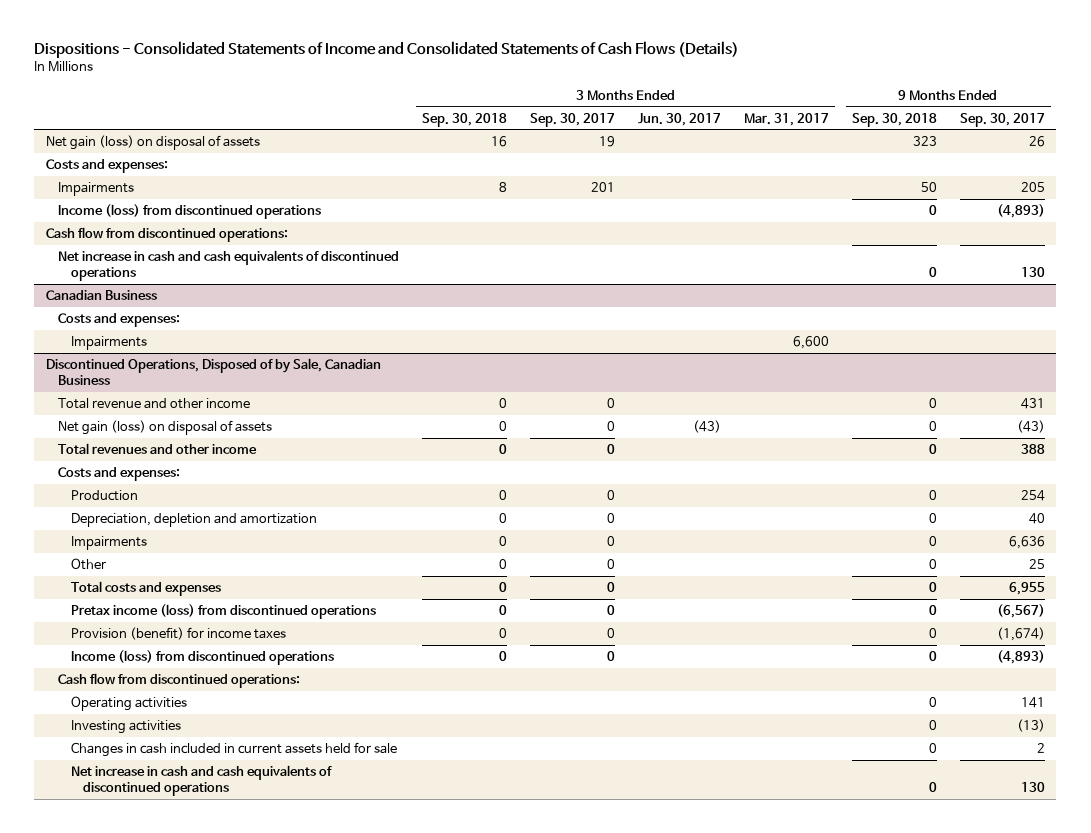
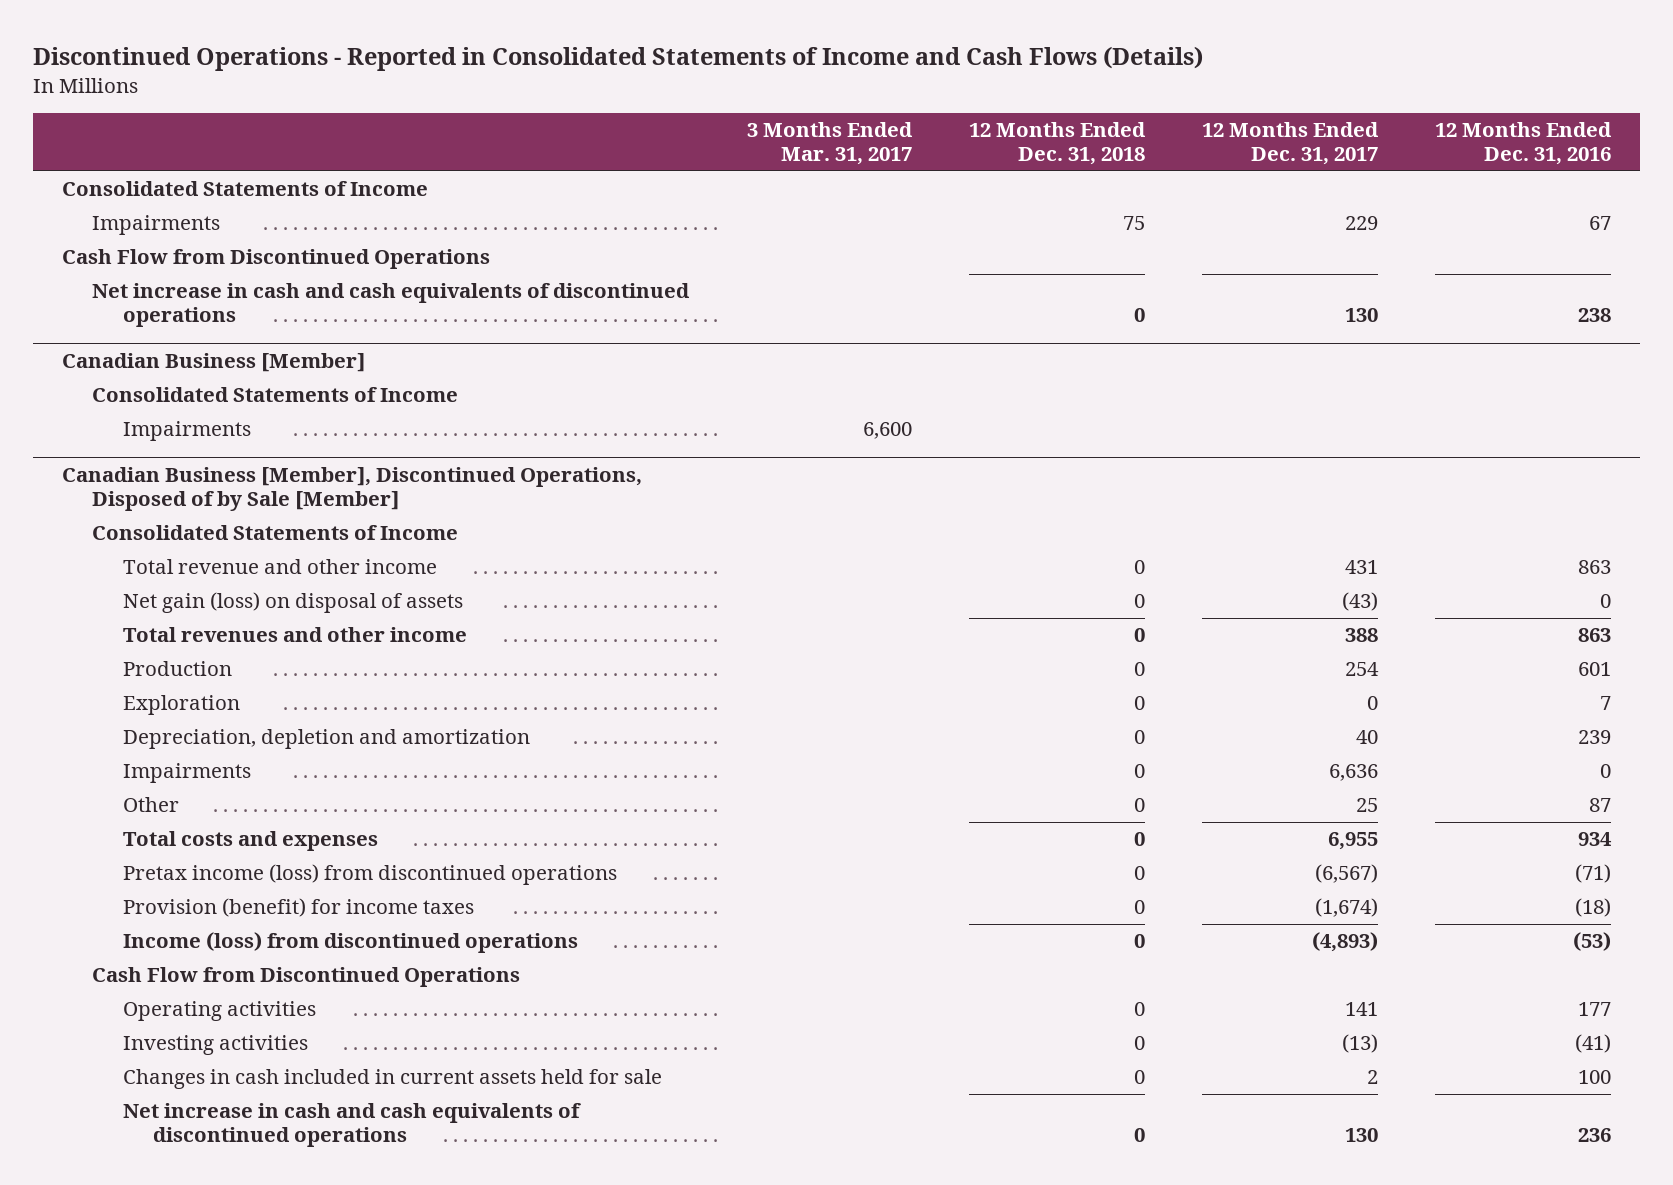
- Dispositions - Consolidated Statements of Income and Consolidated Statements of Cash Flows (Details)
+ Discontinued Operations - Reported in Consolidated Statements of Income and Cash Flows (Details)
- | 3 Months Ended Sep. 30, 2018 | 3 Months Ended Sep. 30, 2017 | 3 Months Ended Jun. 30, 2017 | 3 Months Ended Mar. 31, 2017 | 9 Months Ended Sep. 30, 2018 | 9 Months Ended Sep. 30, 2017
+ | 3 Months Ended Mar. 31, 2017 | 12 Months Ended Dec. 31, 2018 | 12 Months Ended Dec. 31, 2017 | 12 Months Ended Dec. 31, 2016
- Net gain (loss) on disposal of assets | 16 | 19 | | | 323 | 26
- Costs and expenses:
+ Consolidated Statements of Income
- Income (loss) from discontinued operations | | | | | 0 | (4,893)
- Cash flow from discontinued operations:
+ Cash Flow from Discontinued Operations
- Canadian Business
- Costs and expenses:
+ Canadian Business [Member]
+ Consolidated Statements of Income
- Discontinued Operations, Disposed of by Sale, Canadian Business
+ Canadian Business [Member], Discontinued Operations, Disposed of by Sale [Member]
+ Consolidated Statements of Income
- Costs and expenses:
+ Exploration | | 0 | 0 | 7
- Cash flow from discontinued operations:
+ Cash Flow from Discontinued Operations

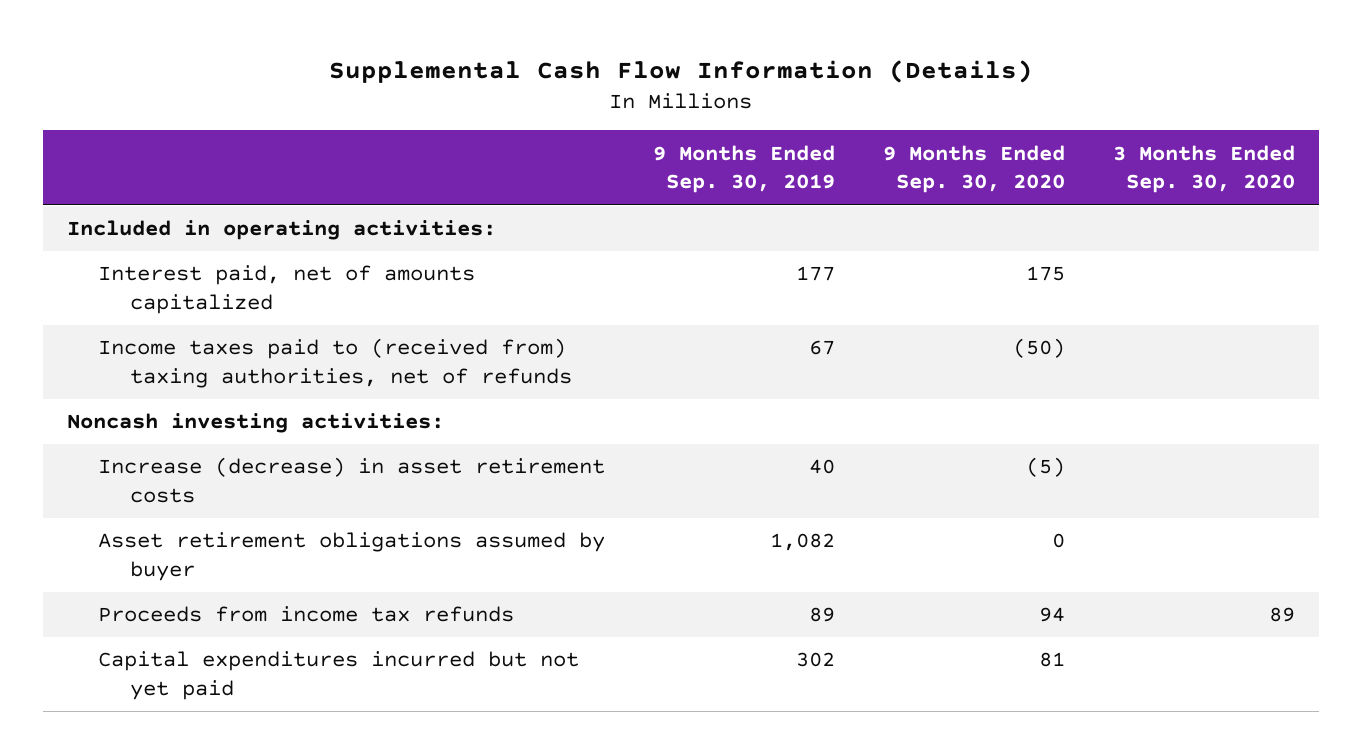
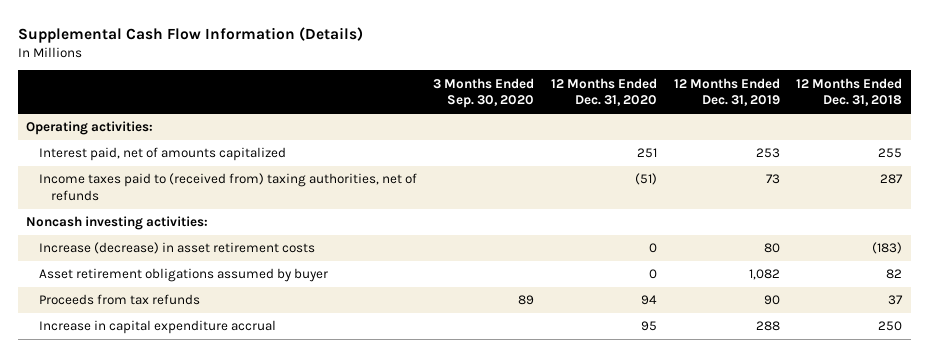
- | 9 Months Ended Sep. 30, 2019 | 9 Months Ended Sep. 30, 2020 | 3 Months Ended Sep. 30, 2020
+ | 3 Months Ended Sep. 30, 2020 | 12 Months Ended Dec. 31, 2020 | 12 Months Ended Dec. 31, 2019 | 12 Months Ended Dec. 31, 2018
- Included in operating activities:
+ Operating activities:
- Proceeds from income tax refunds | 89 | 94 | 89
- Capital expenditures incurred but not yet paid | 302 | 81 |
+ Proceeds from tax refunds | 89 | 94 | 90 | 37
+ Increase in capital expenditure accrual | | 95 | 288 | 250

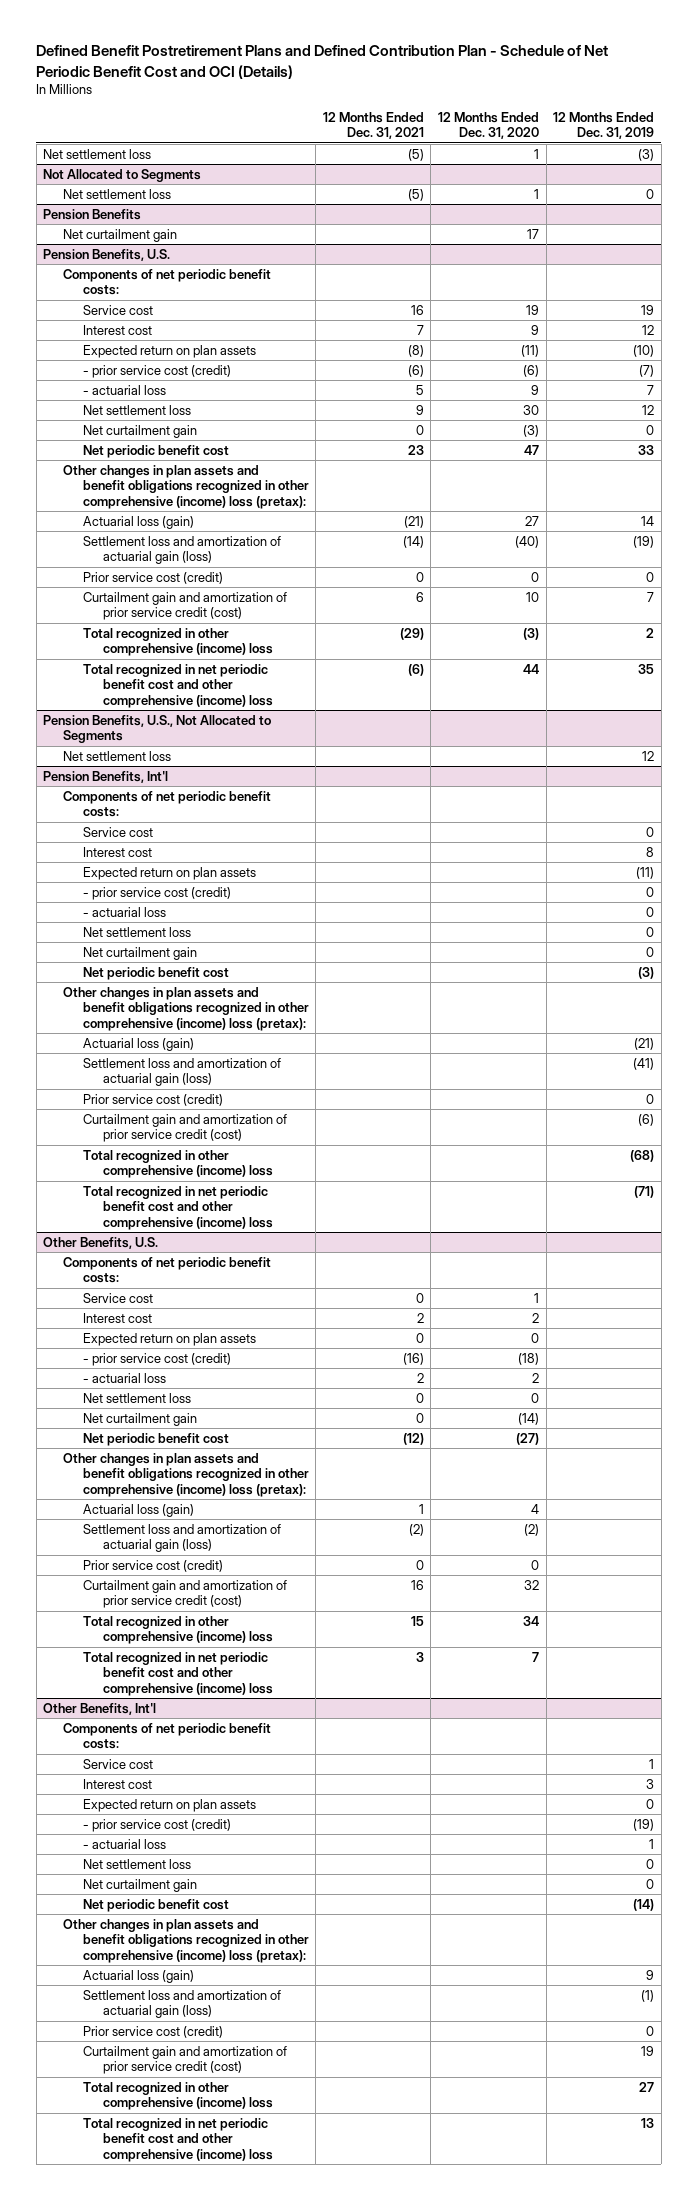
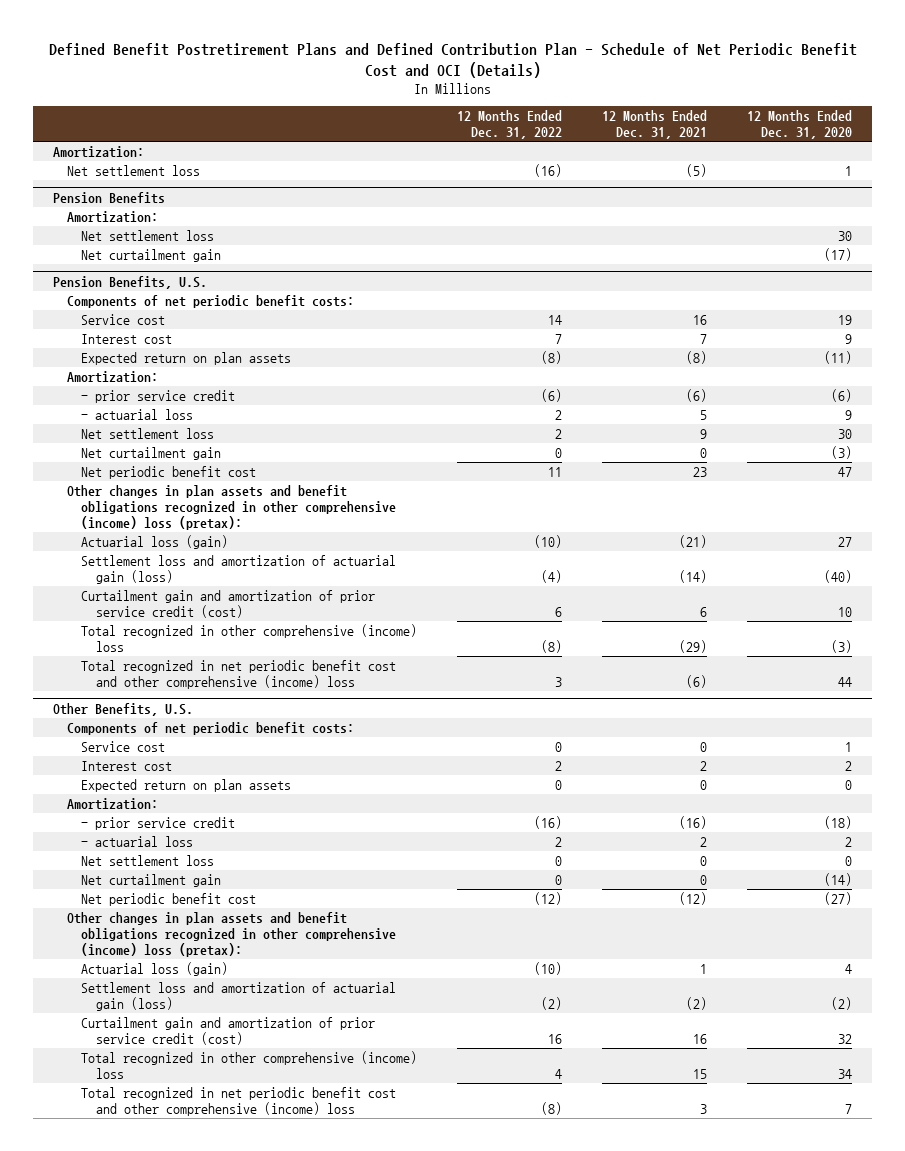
- | 12 Months Ended Dec. 31, 2021 | 12 Months Ended Dec. 31, 2020 | 12 Months Ended Dec. 31, 2019
+ | 12 Months Ended Dec. 31, 2022 | 12 Months Ended Dec. 31, 2021 | 12 Months Ended Dec. 31, 2020
+ Amortization:
- Not Allocated to Segments
- Net settlement loss | (5) | 1 | 0
@ Pension Benefits
- Net curtailment gain | | 17 |
+ Amortization:
+ Net settlement loss | | | 30
+ Net curtailment gain | | | (17)
@ Pension Benefits, U.S.
- - prior service cost (credit) | (6) | (6) | (7)
+ Amortization:
+ - prior service credit | (6) | (6) | (6)
- Prior service cost (credit) | 0 | 0 | 0
- Pension Benefits, U.S., Not Allocated to Segments
- Net settlement loss | | | 12
- Pension Benefits, Int'l
- Components of net periodic benefit costs:
- Service cost | | | 0
- Interest cost | | | 8
- Expected return on plan assets | | | (11)
- - prior service cost (credit) | | | 0
- - actuarial loss | | | 0
- Net settlement loss | | | 0
- Net curtailment gain | | | 0
- Net periodic benefit cost | | | (3)
- Other changes in plan assets and benefit obligations recognized in other comprehensive (income) loss (pretax):
- Actuarial loss (gain) | | | (21)
- Settlement loss and amortization of actuarial gain (loss) | | | (41)
- Prior service cost (credit) | | | 0
- Curtailment gain and amortization of prior service credit (cost) | | | (6)
- Total recognized in other comprehensive (income) loss | | | (68)
- Total recognized in net periodic benefit cost and other comprehensive (income) loss | | | (71)
@ Other Benefits, U.S.
- - prior service cost (credit) | (16) | (18) |
+ Amortization:
+ - prior service credit | (16) | (16) | (18)
- Prior service cost (credit) | 0 | 0 |
- Other Benefits, Int'l
- Components of net periodic benefit costs:
- Service cost | | | 1
- Interest cost | | | 3
- Expected return on plan assets | | | 0
- - prior service cost (credit) | | | (19)
- - actuarial loss | | | 1
- Net settlement loss | | | 0
- Net curtailment gain | | | 0
- Net periodic benefit cost | | | (14)
- Other changes in plan assets and benefit obligations recognized in other comprehensive (income) loss (pretax):
- Actuarial loss (gain) | | | 9
- Settlement loss and amortization of actuarial gain (loss) | | | (1)
- Prior service cost (credit) | | | 0
- Curtailment gain and amortization of prior service credit (cost) | | | 19
- Total recognized in other comprehensive (income) loss | | | 27
- Total recognized in net periodic benefit cost and other comprehensive (income) loss | | | 13

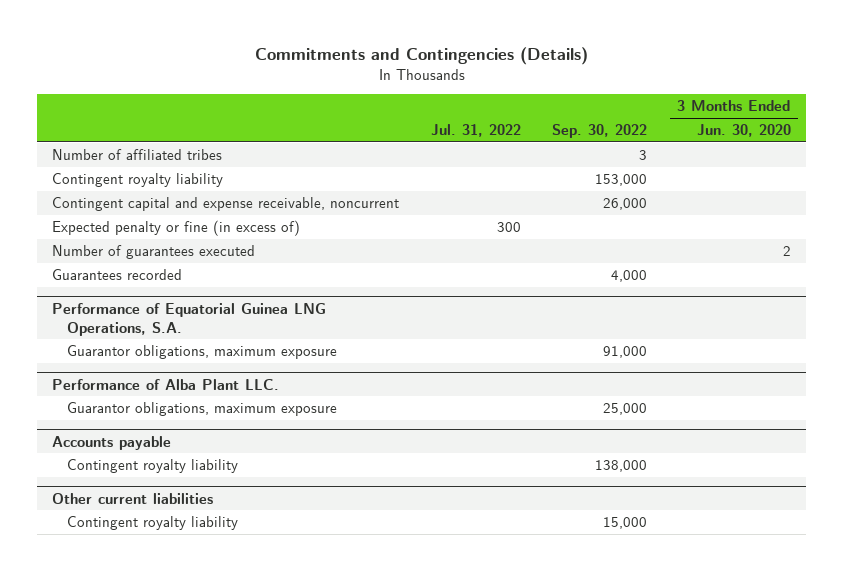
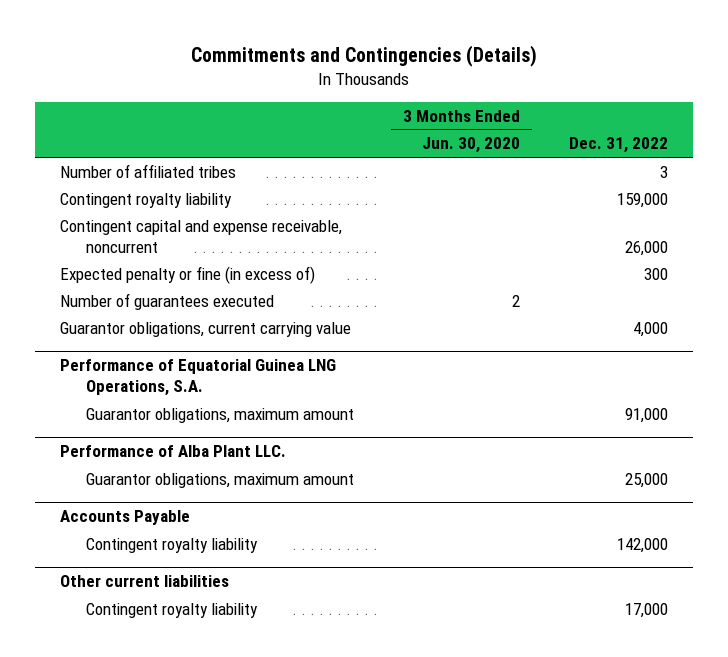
- | Jul. 31, 2022 | Sep. 30, 2022 | 3 Months Ended Jun. 30, 2020
+ | 3 Months Ended Jun. 30, 2020 | Dec. 31, 2022
- Guarantees recorded | | 4,000 |
+ Guarantor obligations, current carrying value | | 4,000
@ Performance of Equatorial Guinea LNG Operations, S.A.
- Guarantor obligations, maximum exposure | | 91,000 |
+ Guarantor obligations, maximum amount | | 91,000
@ Performance of Alba Plant LLC.
- Guarantor obligations, maximum exposure | | 25,000 |
- Accounts payable
@ Performance of Alba Plant LLC.
+ Guarantor obligations, maximum amount | | 25,000
+ Accounts Payable

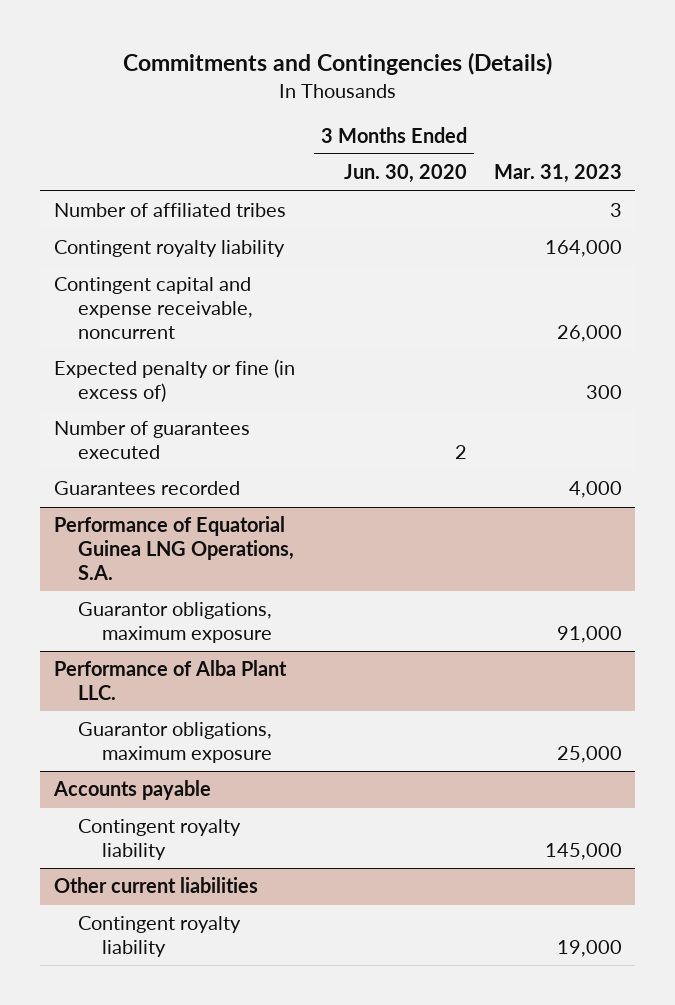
- | 3 Months Ended Jun. 30, 2020 | Dec. 31, 2022
+ | 3 Months Ended Jun. 30, 2020 | Mar. 31, 2023
- Guarantor obligations, current carrying value | | 4,000
+ Guarantees recorded | | 4,000
@ Performance of Equatorial Guinea LNG Operations, S.A.
- Guarantor obligations, maximum amount | | 91,000
+ Guarantor obligations, maximum exposure | | 91,000
@ Performance of Alba Plant LLC.
- Guarantor obligations, maximum amount | | 25,000
- Accounts Payable
@ Performance of Alba Plant LLC.
+ Guarantor obligations, maximum exposure | | 25,000
+ Accounts payable

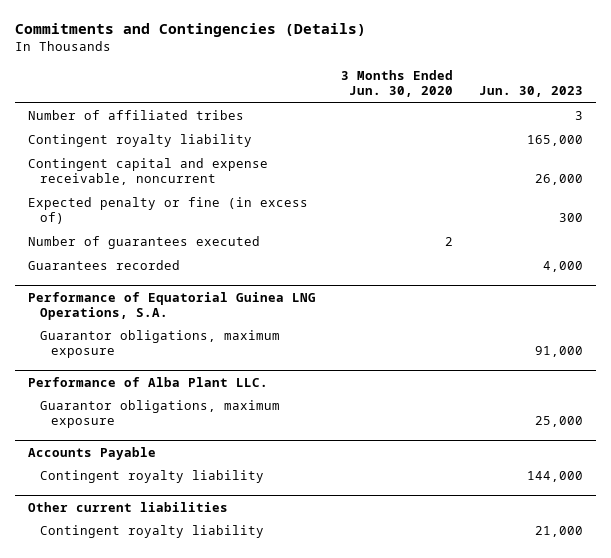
- | 3 Months Ended Jun. 30, 2020 | Mar. 31, 2023
+ | 3 Months Ended Jun. 30, 2020 | Jun. 30, 2023
- Accounts payable
+ Accounts Payable

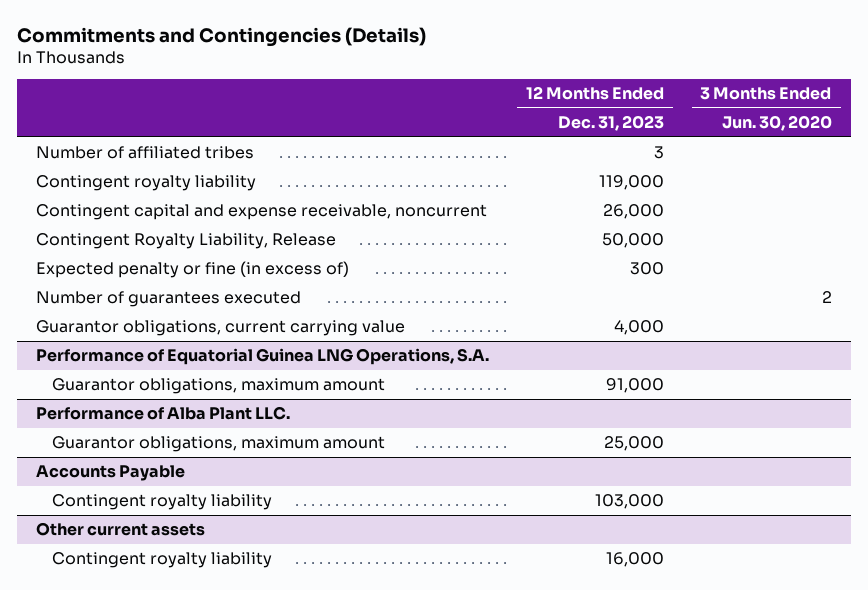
- | 3 Months Ended Jun. 30, 2020 | Jun. 30, 2023
+ | 12 Months Ended Dec. 31, 2023 | 3 Months Ended Jun. 30, 2020
+ Contingent Royalty Liability, Release | 50,000 |
- Guarantees recorded | | 4,000
+ Guarantor obligations, current carrying value | 4,000 |
@ Performance of Equatorial Guinea LNG Operations, S.A.
- Guarantor obligations, maximum exposure | | 91,000
+ Guarantor obligations, maximum amount | 91,000 |
@ Performance of Alba Plant LLC.
- Guarantor obligations, maximum exposure | | 25,000
+ Guarantor obligations, maximum amount | 25,000 |
- Other current liabilities
+ Other current assets

